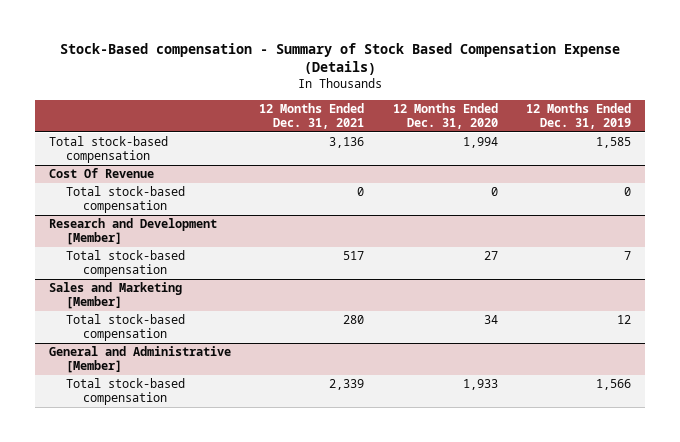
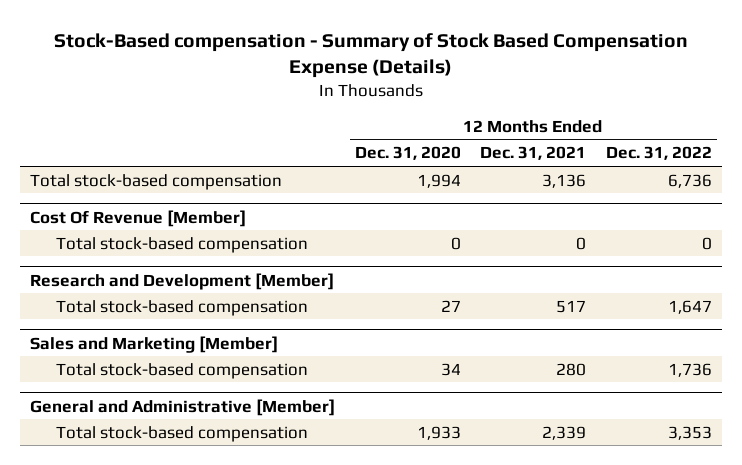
- | 12 Months Ended Dec. 31, 2021 | 12 Months Ended Dec. 31, 2020 | 12 Months Ended Dec. 31, 2019
+ | 12 Months Ended Dec. 31, 2020 | 12 Months Ended Dec. 31, 2021 | 12 Months Ended Dec. 31, 2022
- Cost Of Revenue
+ Cost Of Revenue [Member]

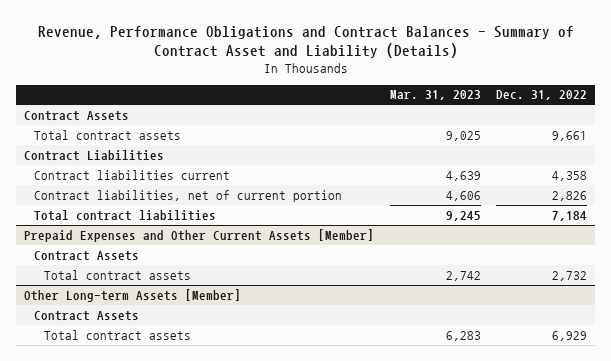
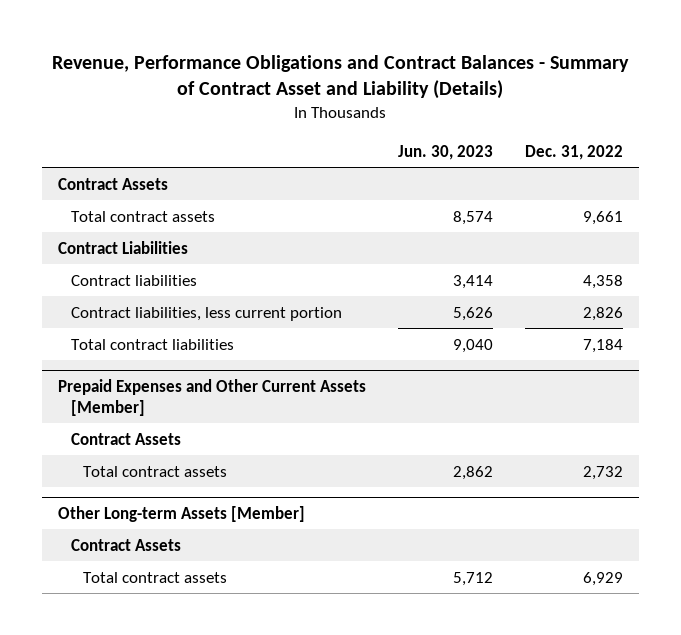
- | Mar. 31, 2023 | Dec. 31, 2022
+ | Jun. 30, 2023 | Dec. 31, 2022
- Contract liabilities current | 4,639 | 4,358
- Contract liabilities, net of current portion | 4,606 | 2,826
+ Contract liabilities | 3,414 | 4,358
+ Contract liabilities, less current portion | 5,626 | 2,826

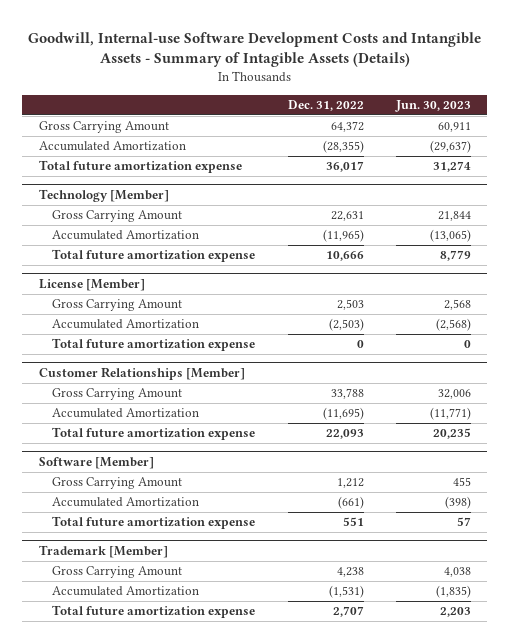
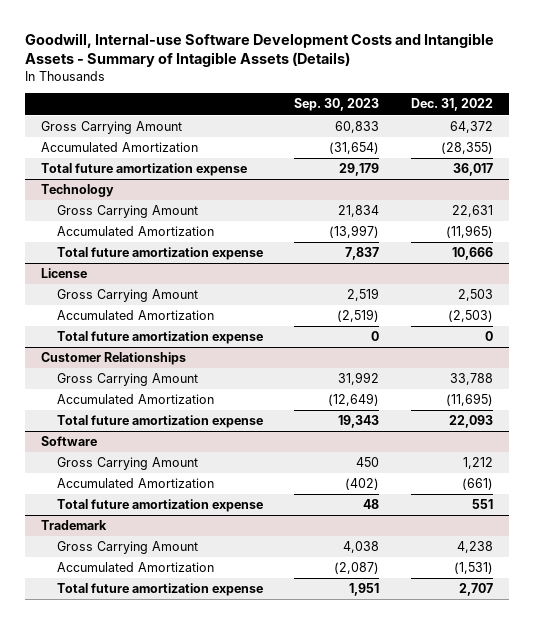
- | Dec. 31, 2022 | Jun. 30, 2023
+ | Sep. 30, 2023 | Dec. 31, 2022
- Technology [Member]
+ Technology
- License [Member]
+ License
- Customer Relationships [Member]
+ Customer Relationships
- Software [Member]
+ Software
- Trademark [Member]
+ Trademark

